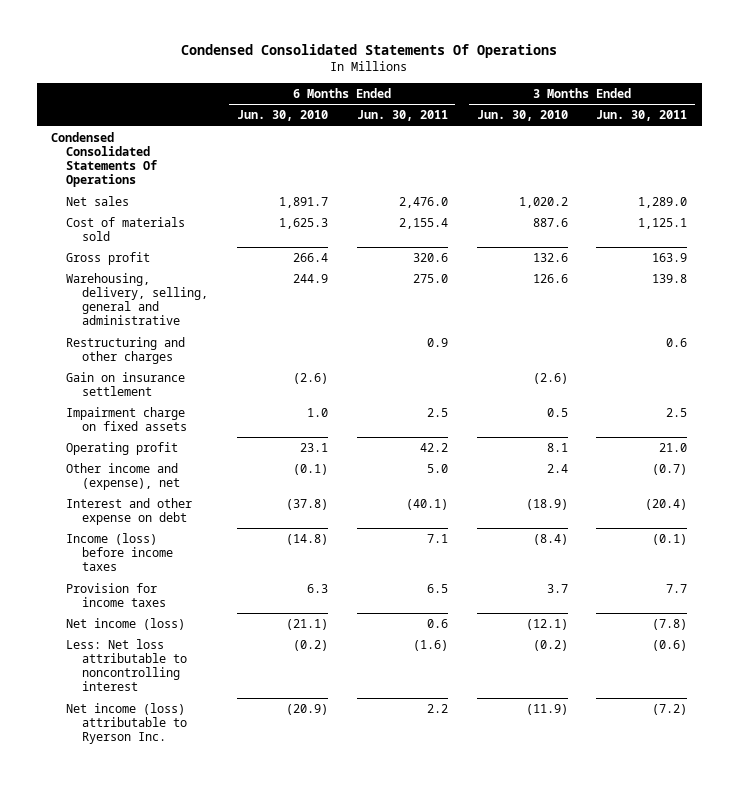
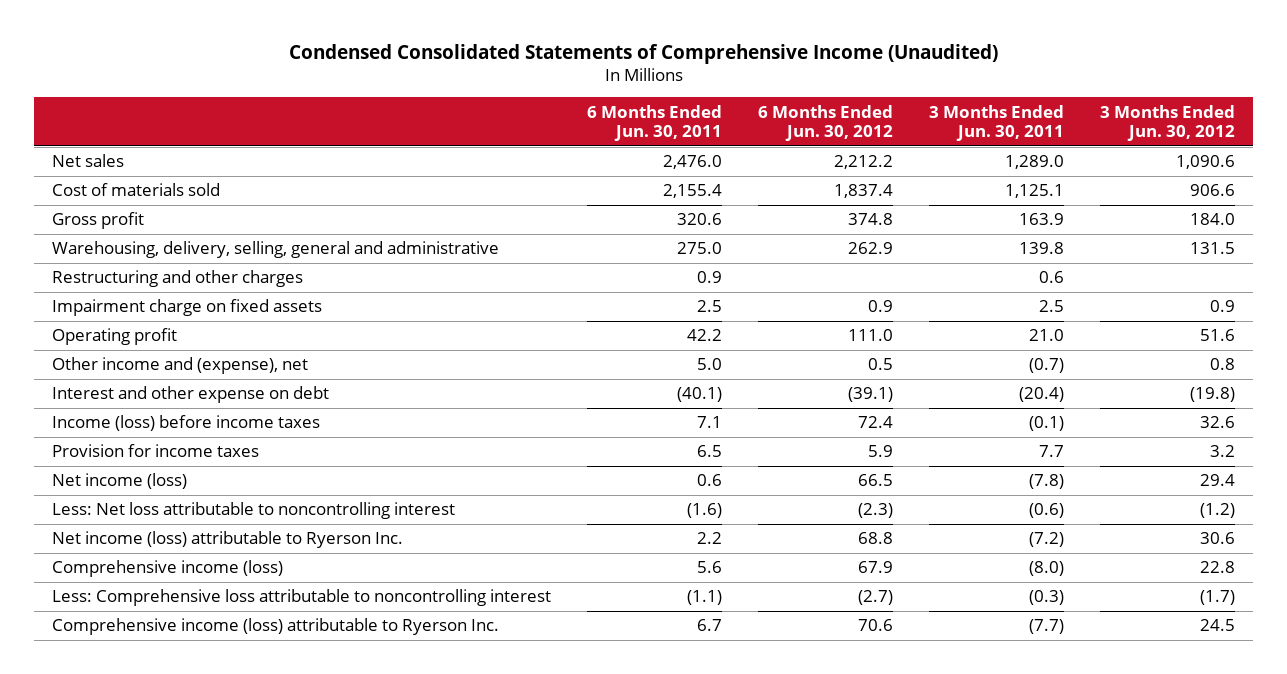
- Condensed Consolidated Statements Of Operations
+ Condensed Consolidated Statements of Comprehensive Income (Unaudited)
- | 6 Months Ended Jun. 30, 2010 | 6 Months Ended Jun. 30, 2011 | 3 Months Ended Jun. 30, 2010 | 3 Months Ended Jun. 30, 2011
+ | 6 Months Ended Jun. 30, 2011 | 6 Months Ended Jun. 30, 2012 | 3 Months Ended Jun. 30, 2011 | 3 Months Ended Jun. 30, 2012
- Condensed Consolidated Statements Of Operations
- Gain on insurance settlement | (2.6) | | (2.6) |
+ Comprehensive income (loss) | 5.6 | 67.9 | (8.0) | 22.8
+ Less: Comprehensive loss attributable to noncontrolling interest | (1.1) | (2.7) | (0.3) | (1.7)
+ Comprehensive income (loss) attributable to Ryerson Inc. | 6.7 | 70.6 | (7.7) | 24.5

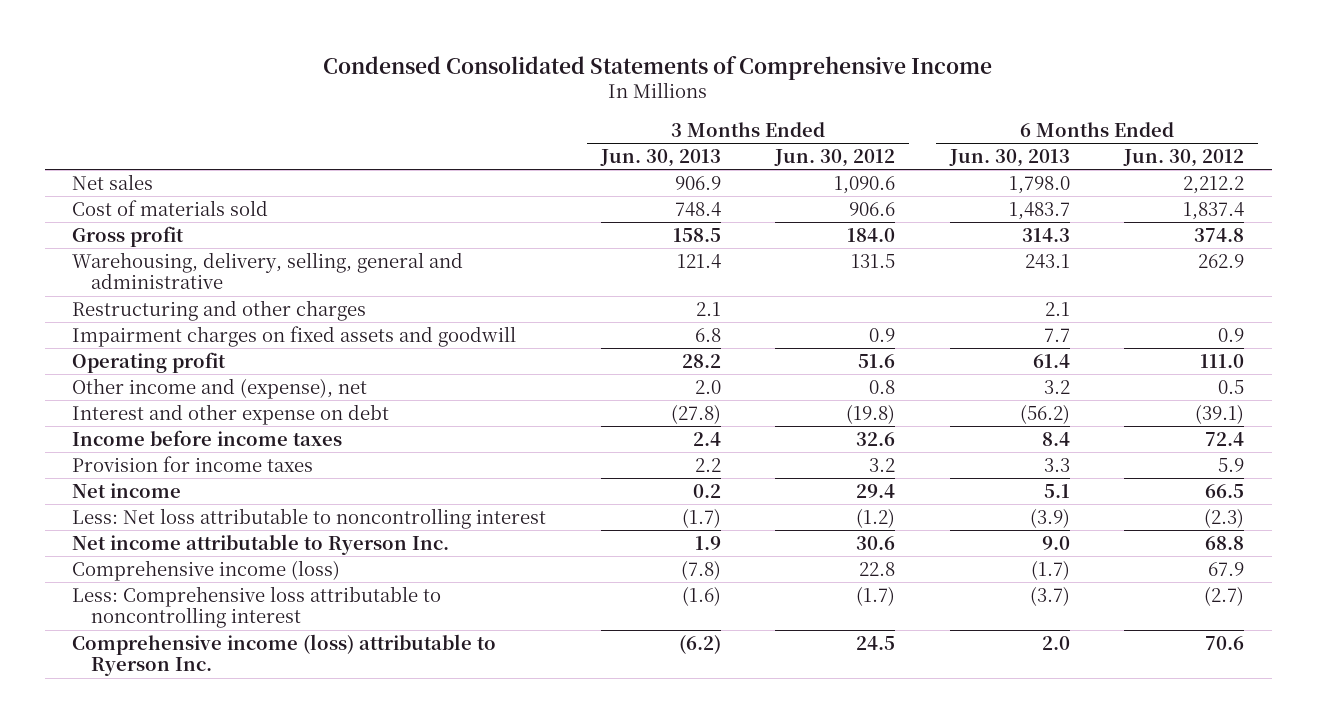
- Condensed Consolidated Statements of Comprehensive Income (Unaudited)
+ Condensed Consolidated Statements of Comprehensive Income
- | 6 Months Ended Jun. 30, 2011 | 6 Months Ended Jun. 30, 2012 | 3 Months Ended Jun. 30, 2011 | 3 Months Ended Jun. 30, 2012
+ | 3 Months Ended Jun. 30, 2013 | 3 Months Ended Jun. 30, 2012 | 6 Months Ended Jun. 30, 2013 | 6 Months Ended Jun. 30, 2012
- Impairment charge on fixed assets | 2.5 | 0.9 | 2.5 | 0.9
+ Impairment charges on fixed assets and goodwill | 6.8 | 0.9 | 7.7 | 0.9
- Income (loss) before income taxes | 7.1 | 72.4 | (0.1) | 32.6
+ Income before income taxes | 2.4 | 32.6 | 8.4 | 72.4
- Net income (loss) | 0.6 | 66.5 | (7.8) | 29.4
+ Net income | 0.2 | 29.4 | 5.1 | 66.5
- Net income (loss) attributable to Ryerson Inc. | 2.2 | 68.8 | (7.2) | 30.6
+ Net income attributable to Ryerson Inc. | 1.9 | 30.6 | 9.0 | 68.8

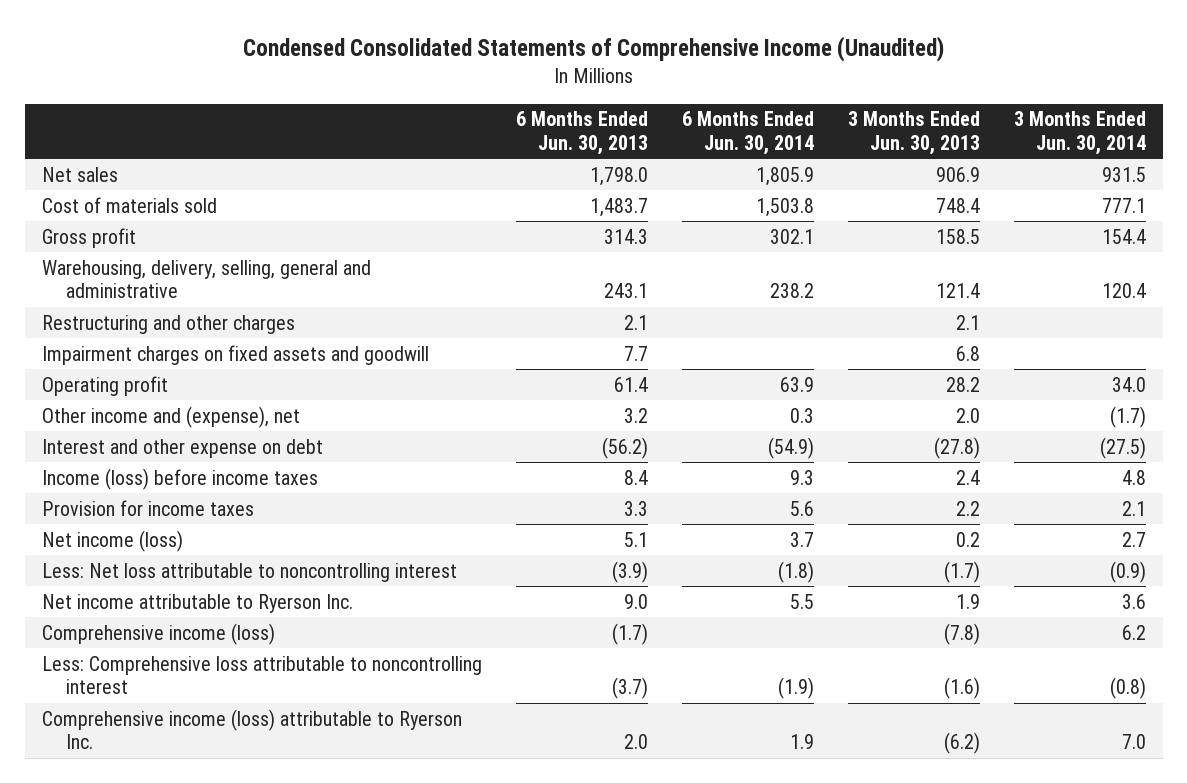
- Condensed Consolidated Statements of Comprehensive Income
+ Condensed Consolidated Statements of Comprehensive Income (Unaudited)
- | 3 Months Ended Jun. 30, 2013 | 3 Months Ended Jun. 30, 2012 | 6 Months Ended Jun. 30, 2013 | 6 Months Ended Jun. 30, 2012
+ | 6 Months Ended Jun. 30, 2013 | 6 Months Ended Jun. 30, 2014 | 3 Months Ended Jun. 30, 2013 | 3 Months Ended Jun. 30, 2014
- Income before income taxes | 2.4 | 32.6 | 8.4 | 72.4
+ Income (loss) before income taxes | 8.4 | 9.3 | 2.4 | 4.8
- Net income | 0.2 | 29.4 | 5.1 | 66.5
+ Net income (loss) | 5.1 | 3.7 | 0.2 | 2.7

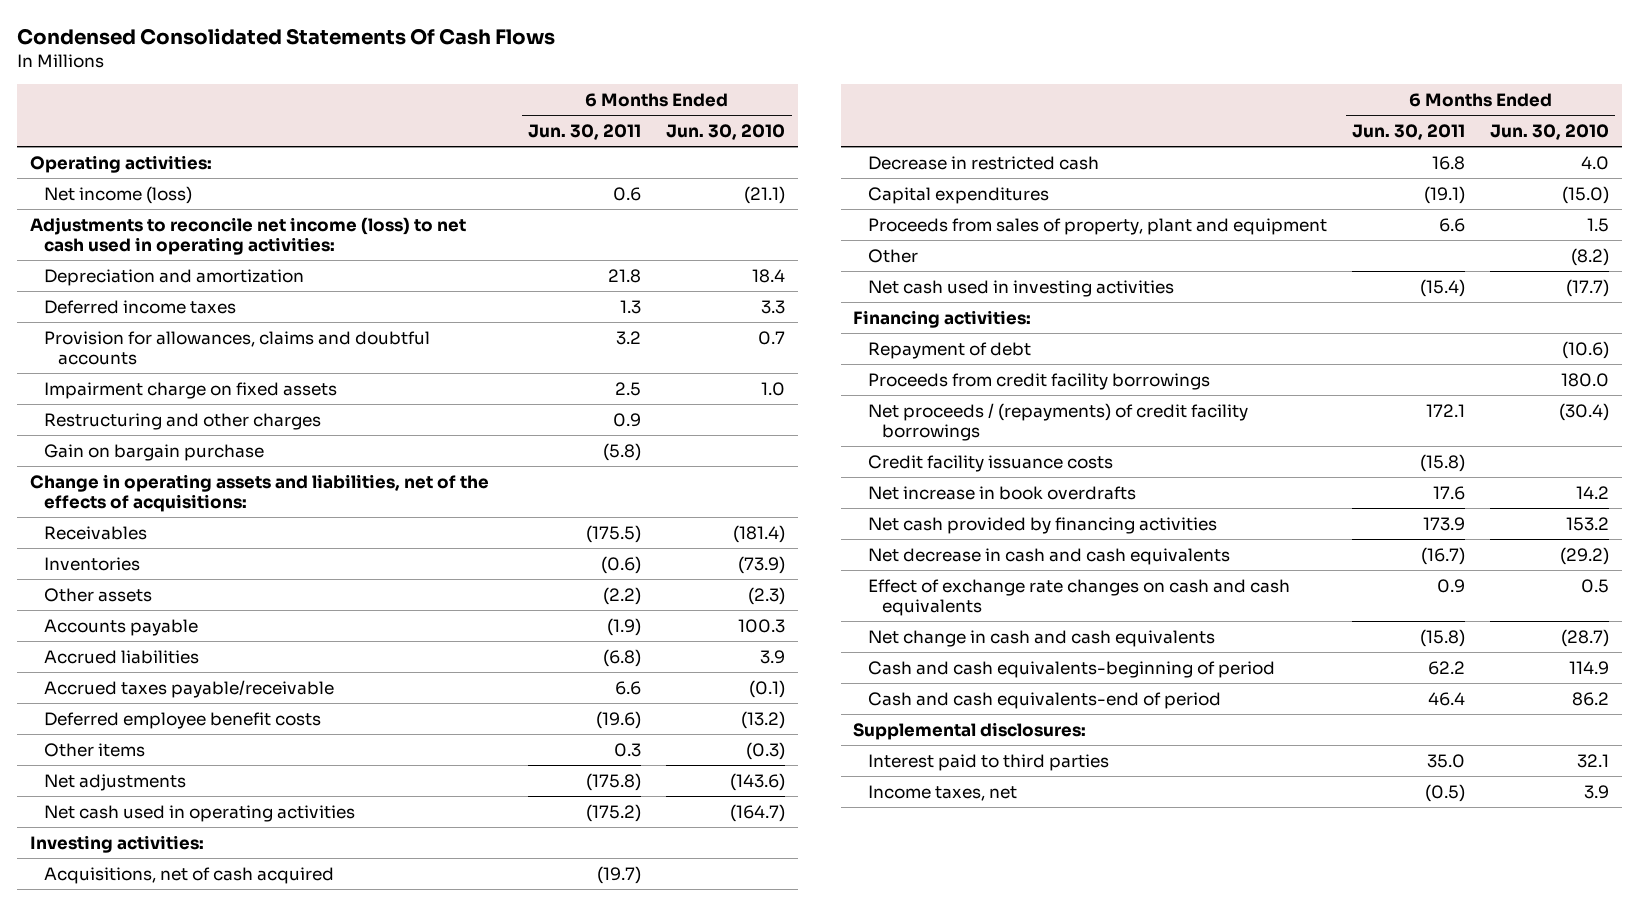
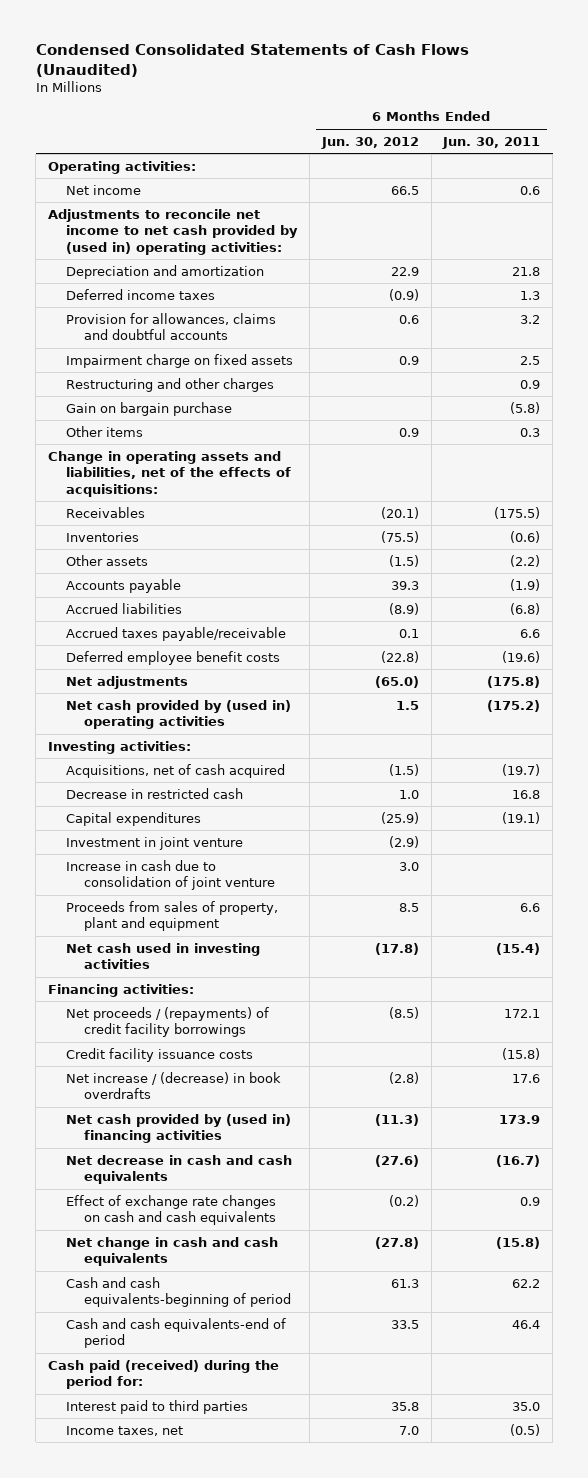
- Condensed Consolidated Statements Of Cash Flows
+ Condensed Consolidated Statements of Cash Flows (Unaudited)
- | 6 Months Ended Jun. 30, 2011 | 6 Months Ended Jun. 30, 2010
+ | 6 Months Ended Jun. 30, 2012 | 6 Months Ended Jun. 30, 2011
- Net income (loss) | 0.6 | (21.1)
- Adjustments to reconcile net income (loss) to net cash used in operating activities:
+ Net income | 66.5 | 0.6
+ Adjustments to reconcile net income to net cash provided by (used in) operating activities:
moved up: Other items | 0.9 | 0.3
- Net cash used in operating activities | (175.2) | (164.7)
+ Net cash provided by (used in) operating activities | 1.5 | (175.2)
+ Investment in joint venture | (2.9) |
+ Increase in cash due to consolidation of joint venture | 3.0 |
- Other | | (8.2)
- Repayment of debt | | (10.6)
- Proceeds from credit facility borrowings | | 180.0
- Net increase in book overdrafts | 17.6 | 14.2
- Net cash provided by financing activities | 173.9 | 153.2
+ Net increase / (decrease) in book overdrafts | (2.8) | 17.6
+ Net cash provided by (used in) financing activities | (11.3) | 173.9
- Supplemental disclosures:
+ Cash paid (received) during the period for:

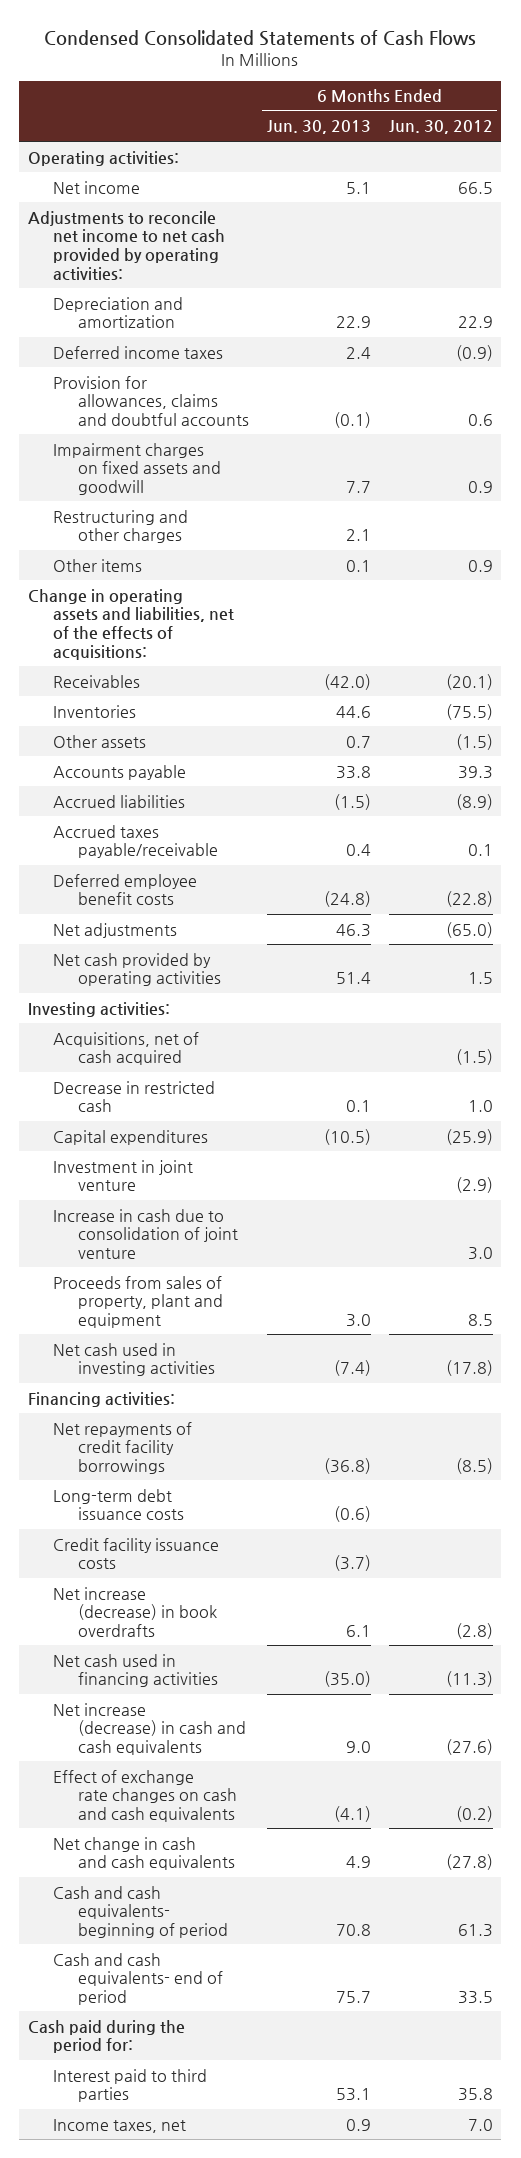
- Condensed Consolidated Statements of Cash Flows (Unaudited)
+ Condensed Consolidated Statements of Cash Flows
- | 6 Months Ended Jun. 30, 2012 | 6 Months Ended Jun. 30, 2011
+ | 6 Months Ended Jun. 30, 2013 | 6 Months Ended Jun. 30, 2012
- Adjustments to reconcile net income to net cash provided by (used in) operating activities:
+ Adjustments to reconcile net income to net cash provided by operating activities:
- Impairment charge on fixed assets | 0.9 | 2.5
+ Impairment charges on fixed assets and goodwill | 7.7 | 0.9
- Gain on bargain purchase | | (5.8)
- Net cash provided by (used in) operating activities | 1.5 | (175.2)
+ Net cash provided by operating activities | 51.4 | 1.5
- Net proceeds / (repayments) of credit facility borrowings | (8.5) | 172.1
+ Net repayments of credit facility borrowings | (36.8) | (8.5)
+ Long-term debt issuance costs | (0.6) |
- Net increase / (decrease) in book overdrafts | (2.8) | 17.6
- Net cash provided by (used in) financing activities | (11.3) | 173.9
- Net decrease in cash and cash equivalents | (27.6) | (16.7)
+ Net increase (decrease) in book overdrafts | 6.1 | (2.8)
+ Net cash used in financing activities | (35.0) | (11.3)
+ Net increase (decrease) in cash and cash equivalents | 9.0 | (27.6)
- Cash and cash equivalents-beginning of period | 61.3 | 62.2
- Cash and cash equivalents-end of period | 33.5 | 46.4
- Cash paid (received) during the period for:
+ Cash and cash equivalents- beginning of period | 70.8 | 61.3
+ Cash and cash equivalents- end of period | 75.7 | 33.5
+ Cash paid during the period for:

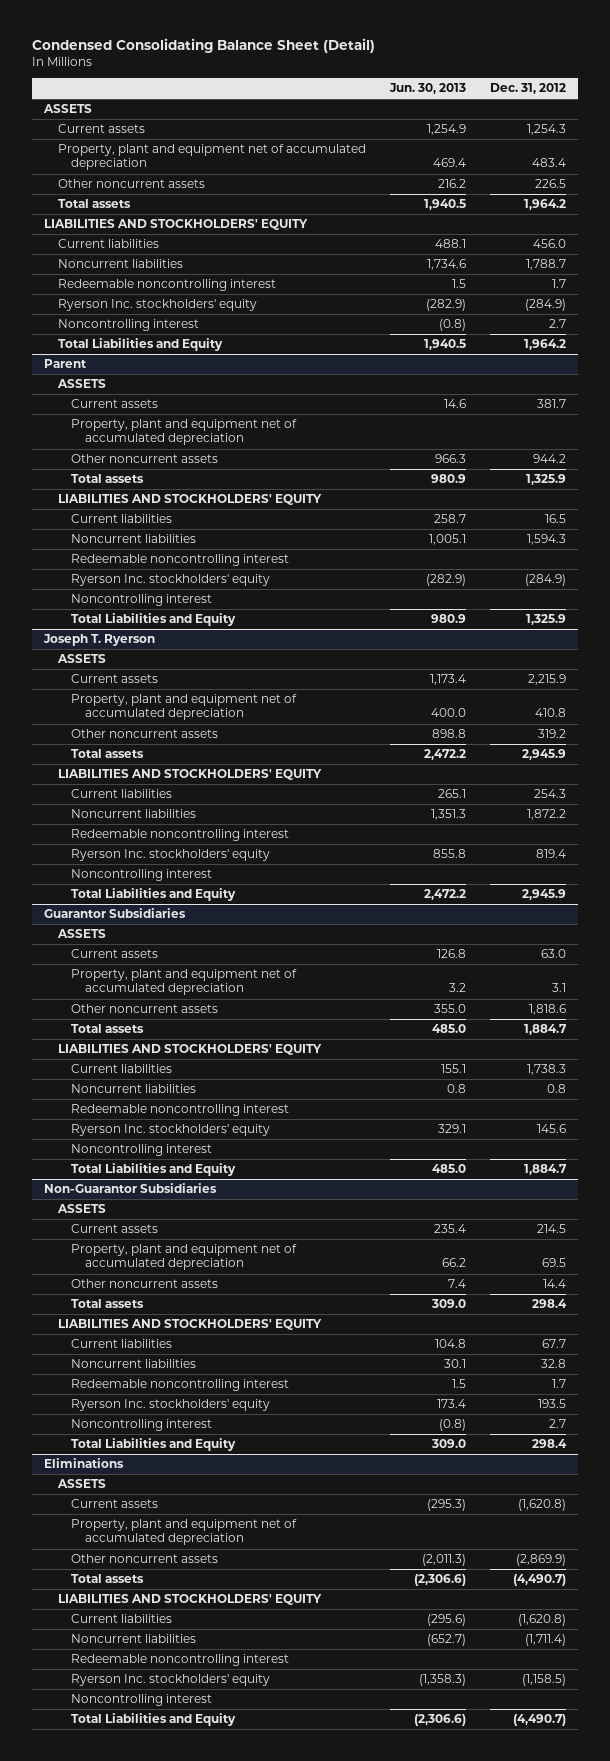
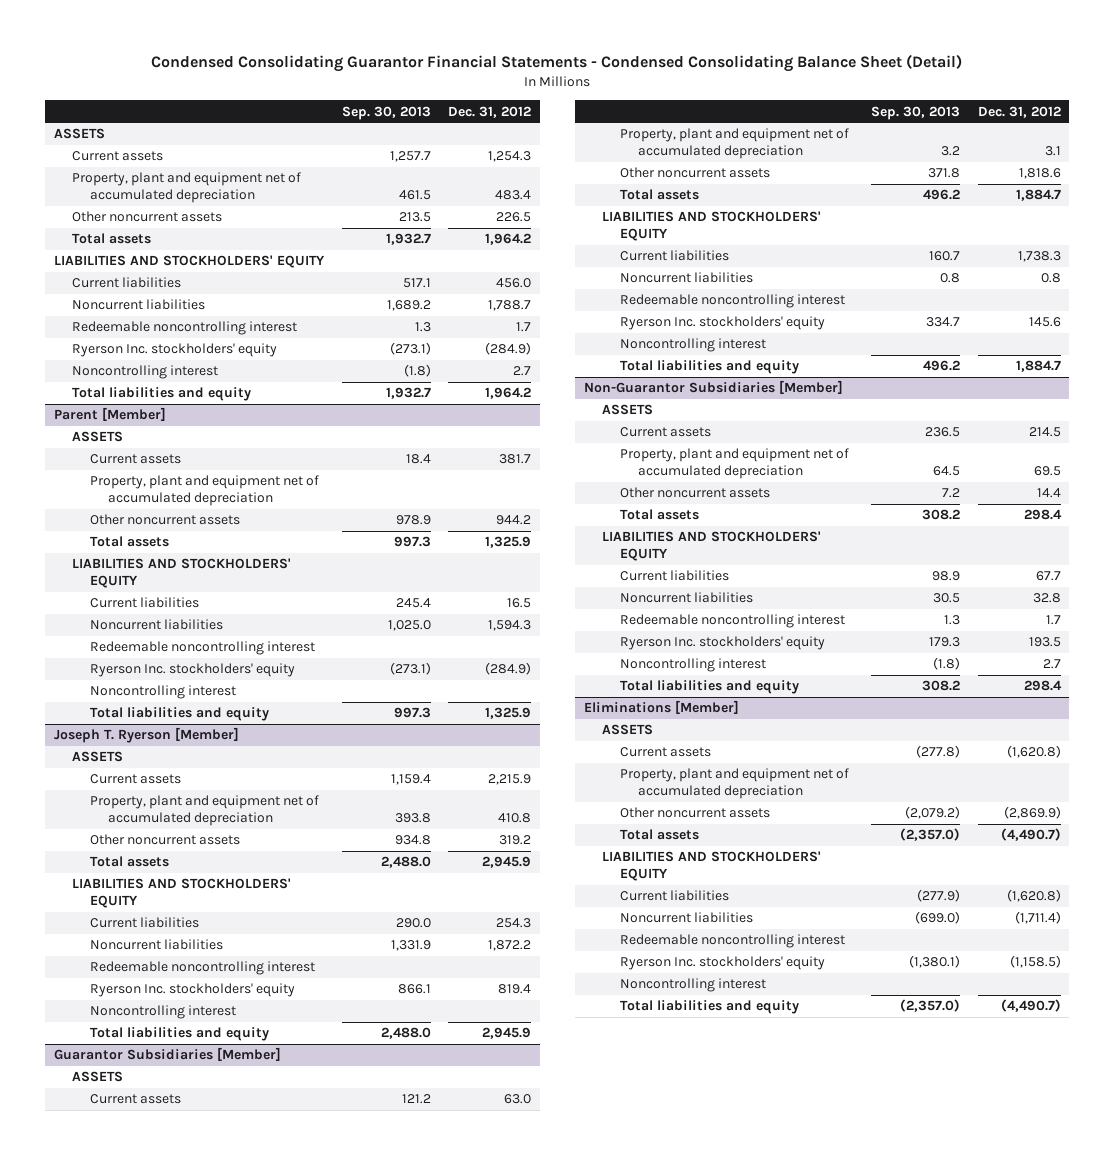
- Condensed Consolidating Balance Sheet (Detail)
+ Condensed Consolidating Guarantor Financial Statements - Condensed Consolidating Balance Sheet (Detail)
- | Jun. 30, 2013 | Dec. 31, 2012
+ | Sep. 30, 2013 | Dec. 31, 2012
- Total Liabilities and Equity | 1,940.5 | 1,964.2
- Parent
+ Total liabilities and equity | 1,932.7 | 1,964.2
+ Parent [Member]
- Total Liabilities and Equity | 980.9 | 1,325.9
- Joseph T. Ryerson
+ Total liabilities and equity | 997.3 | 1,325.9
+ Joseph T. Ryerson [Member]
- Total Liabilities and Equity | 2,472.2 | 2,945.9
- Guarantor Subsidiaries
+ Total liabilities and equity | 2,488.0 | 2,945.9
+ Guarantor Subsidiaries [Member]
- Total Liabilities and Equity | 485.0 | 1,884.7
- Non-Guarantor Subsidiaries
+ Total liabilities and equity | 496.2 | 1,884.7
+ Non-Guarantor Subsidiaries [Member]
- Total Liabilities and Equity | 309.0 | 298.4
- Eliminations
+ Total liabilities and equity | 308.2 | 298.4
+ Eliminations [Member]
- Total Liabilities and Equity | (2,306.6) | (4,490.7)
+ Total liabilities and equity | (2,357.0) | (4,490.7)

